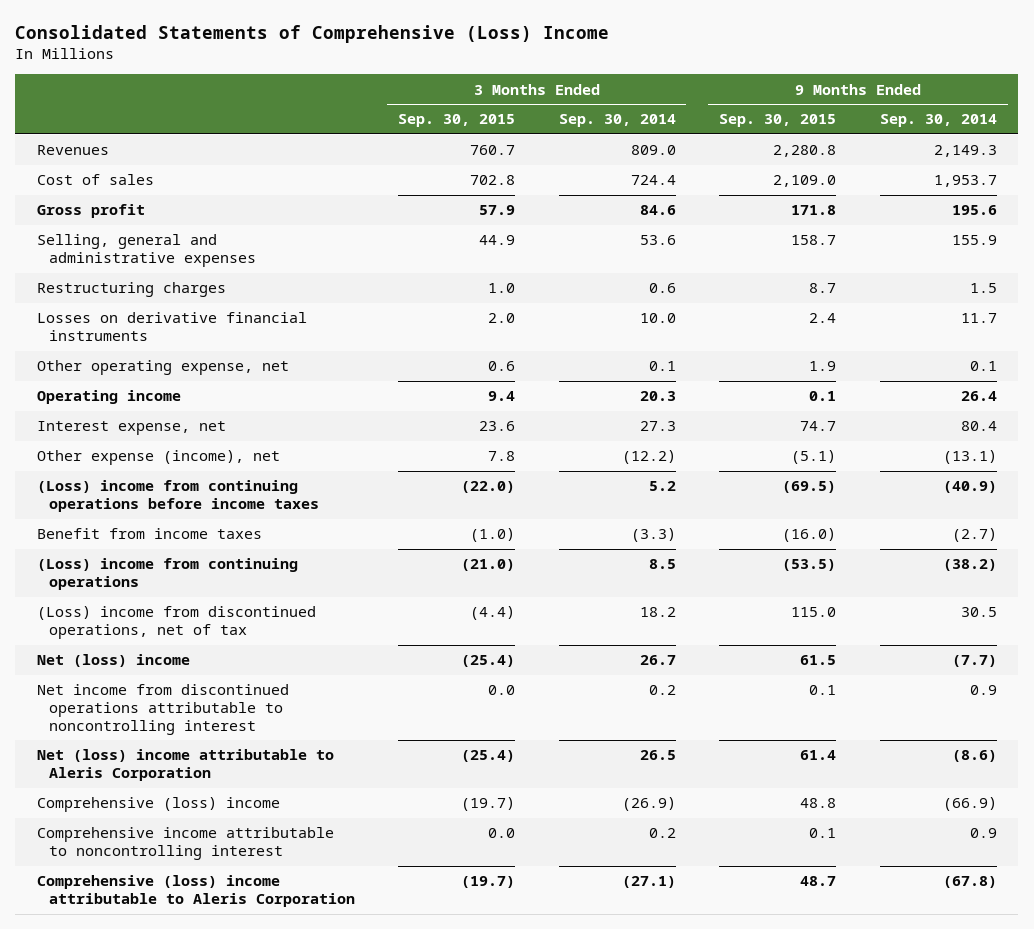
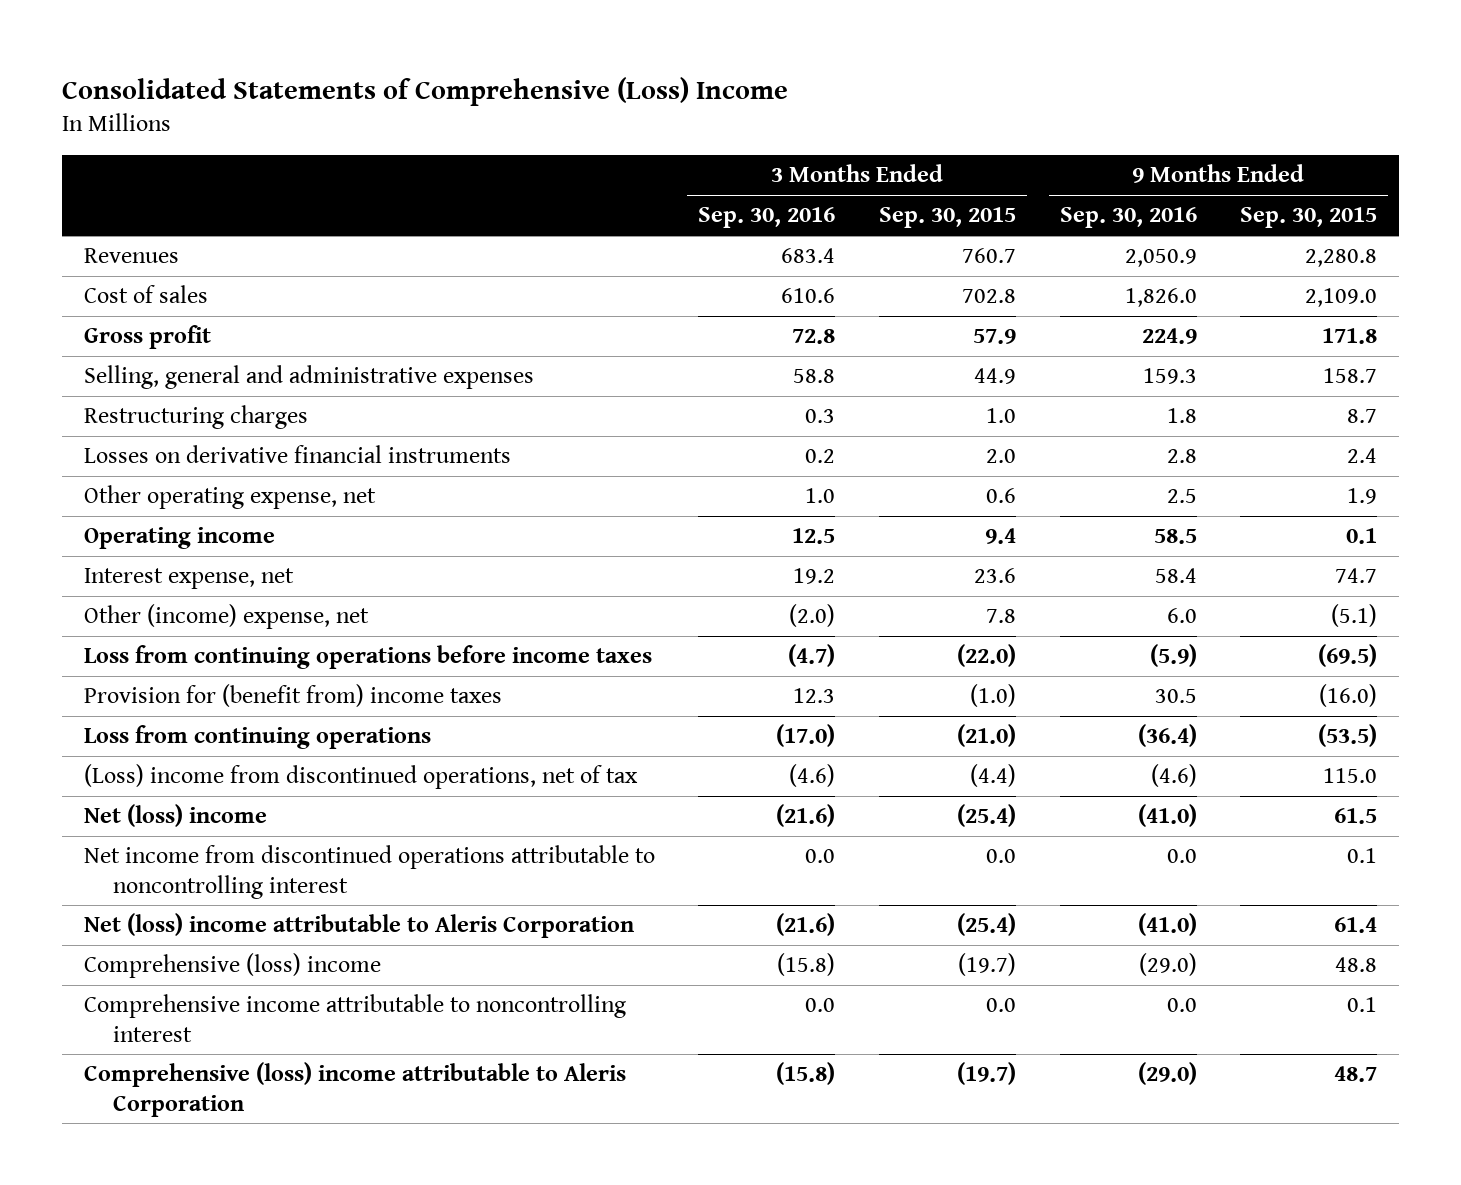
- | 3 Months Ended Sep. 30, 2015 | 3 Months Ended Sep. 30, 2014 | 9 Months Ended Sep. 30, 2015 | 9 Months Ended Sep. 30, 2014
+ | 3 Months Ended Sep. 30, 2016 | 3 Months Ended Sep. 30, 2015 | 9 Months Ended Sep. 30, 2016 | 9 Months Ended Sep. 30, 2015
- Other expense (income), net | 7.8 | (12.2) | (5.1) | (13.1)
- (Loss) income from continuing operations before income taxes | (22.0) | 5.2 | (69.5) | (40.9)
- Benefit from income taxes | (1.0) | (3.3) | (16.0) | (2.7)
- (Loss) income from continuing operations | (21.0) | 8.5 | (53.5) | (38.2)
+ Other (income) expense, net | (2.0) | 7.8 | 6.0 | (5.1)
+ Loss from continuing operations before income taxes | (4.7) | (22.0) | (5.9) | (69.5)
+ Provision for (benefit from) income taxes | 12.3 | (1.0) | 30.5 | (16.0)
+ Loss from continuing operations | (17.0) | (21.0) | (36.4) | (53.5)

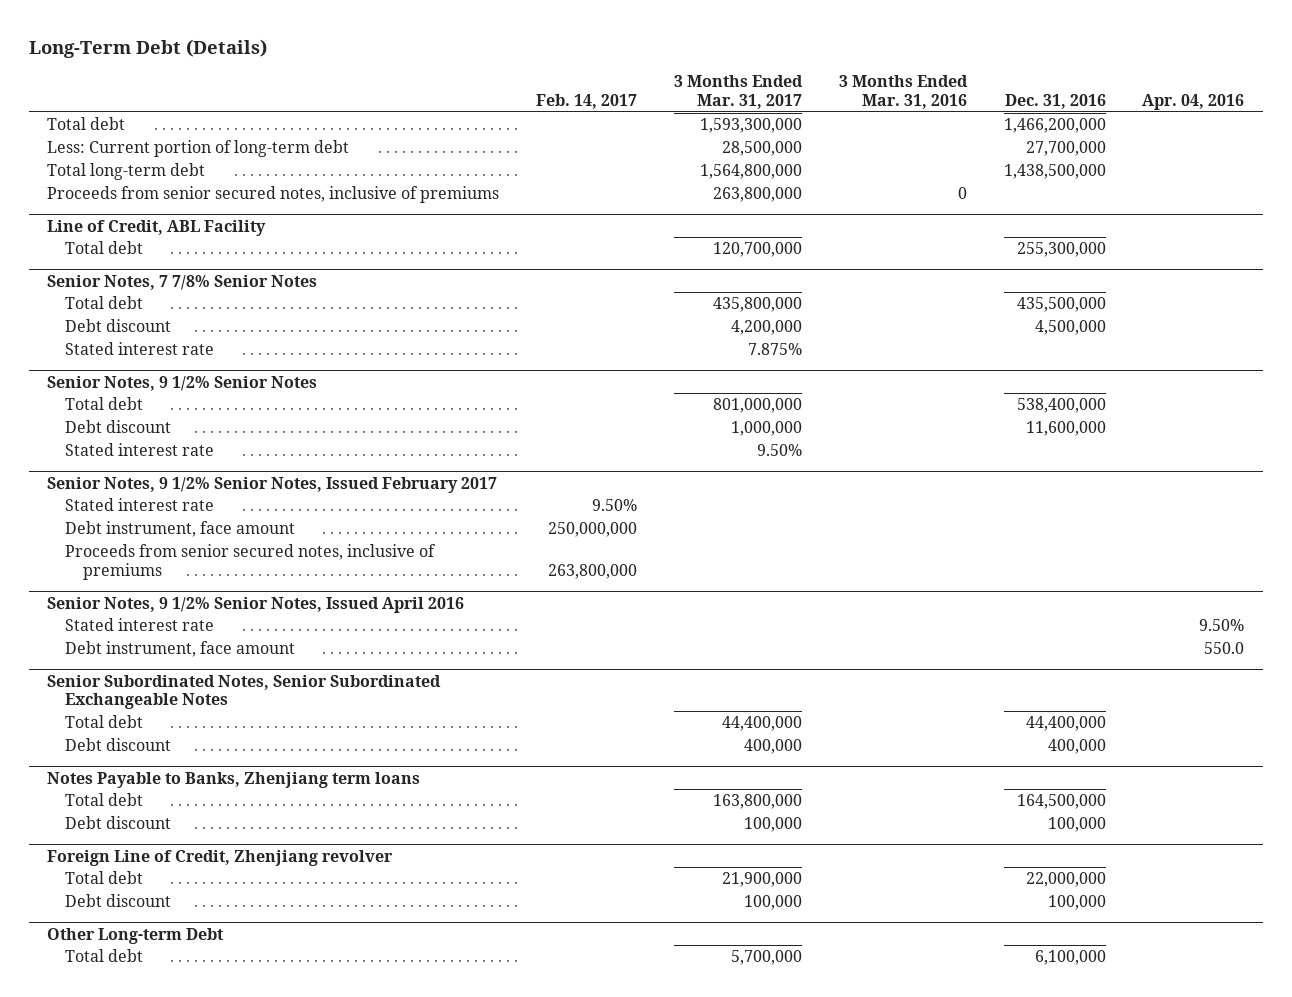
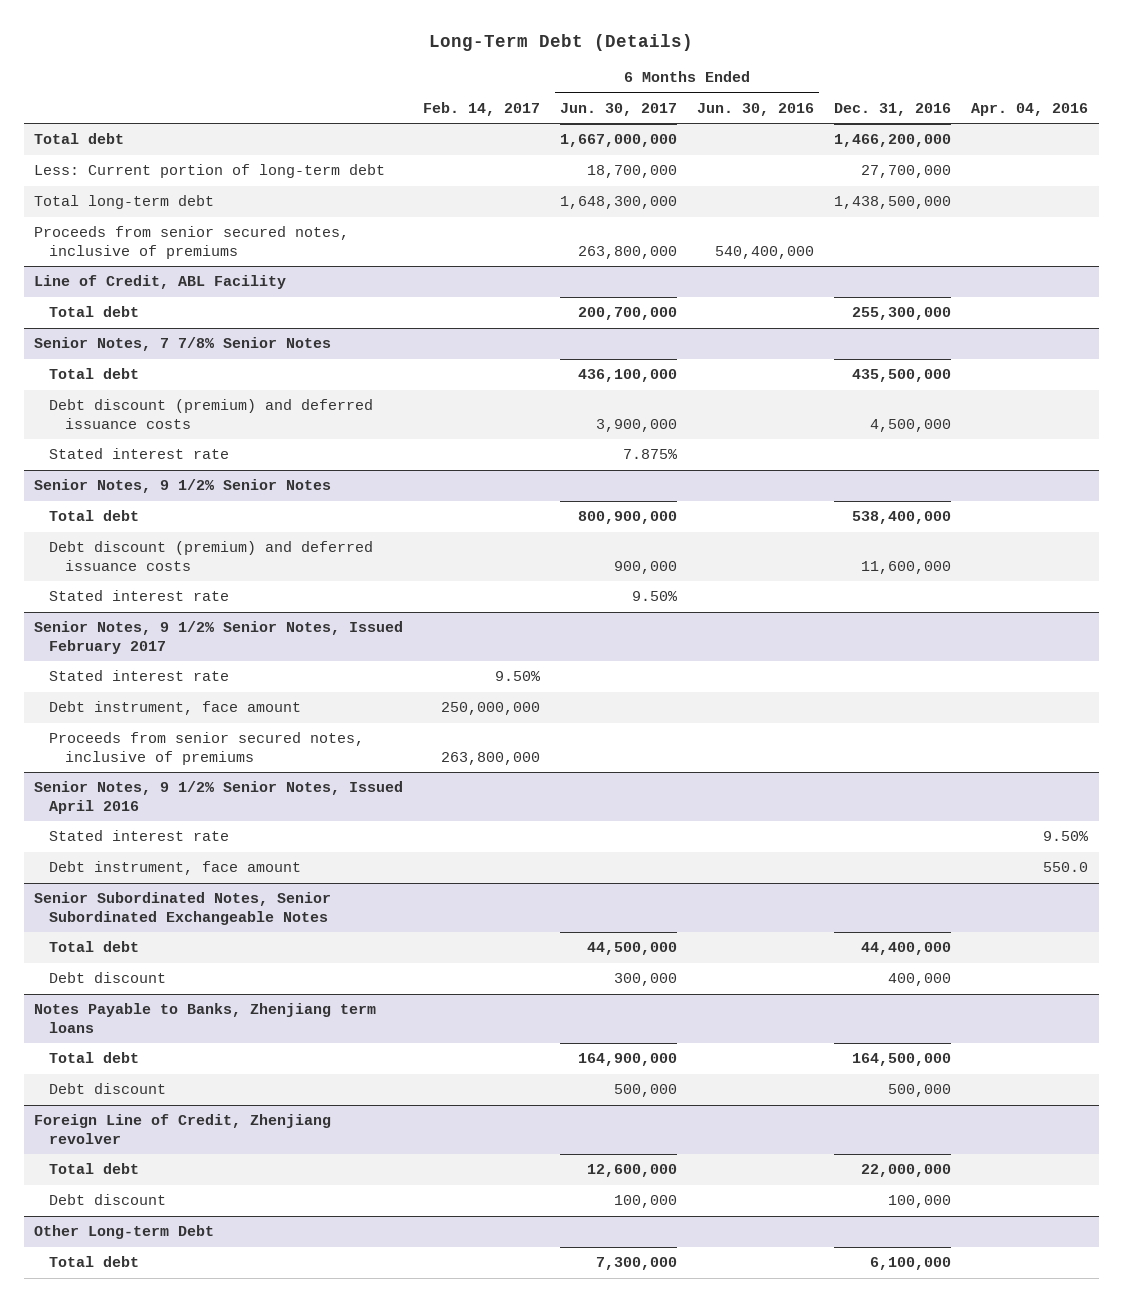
- | Feb. 14, 2017 | 3 Months Ended Mar. 31, 2017 | 3 Months Ended Mar. 31, 2016 | Dec. 31, 2016 | Apr. 04, 2016
+ | Feb. 14, 2017 | 6 Months Ended Jun. 30, 2017 | 6 Months Ended Jun. 30, 2016 | Dec. 31, 2016 | Apr. 04, 2016
@ Senior Notes, 7 7/8% Senior Notes
- Debt discount | | 4,200,000 | | 4,500,000 |
+ Debt discount (premium) and deferred issuance costs | | 3,900,000 | | 4,500,000 |
@ Senior Notes, 9 1/2% Senior Notes
- Debt discount | | 1,000,000 | | 11,600,000 |
+ Debt discount (premium) and deferred issuance costs | | 900,000 | | 11,600,000 |
@ Notes Payable to Banks, Zhenjiang term loans
- Debt discount | | 100,000 | | 100,000 |
+ Debt discount | | 500,000 | | 500,000 |

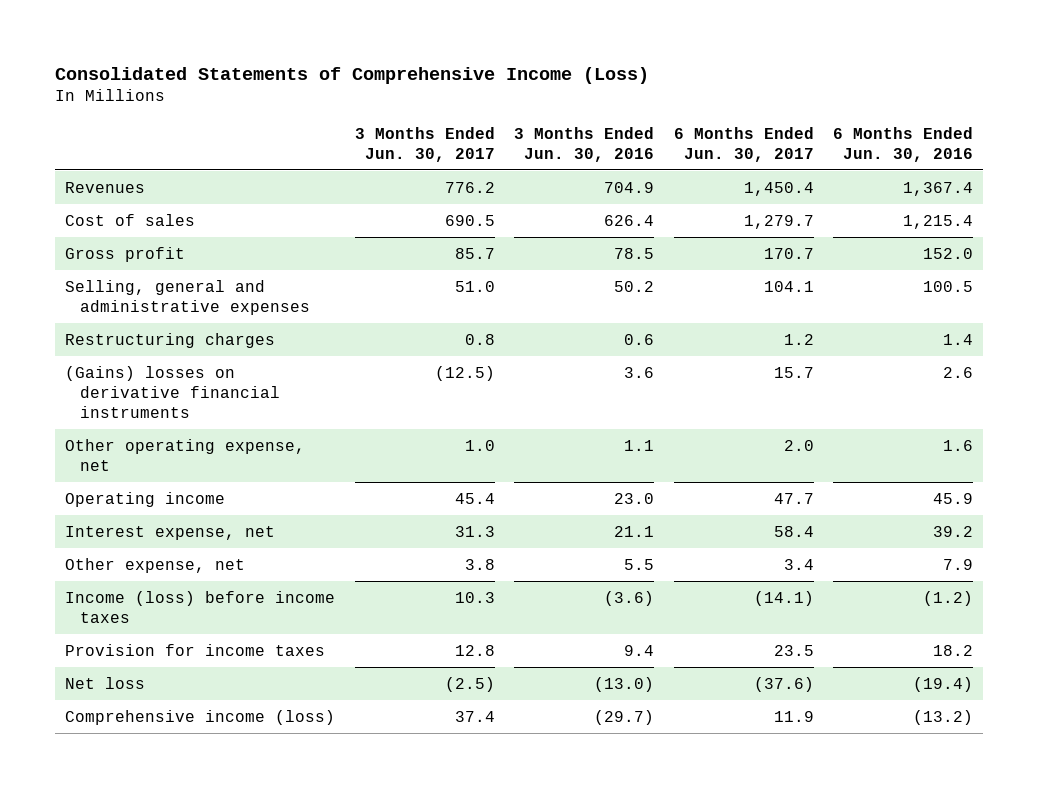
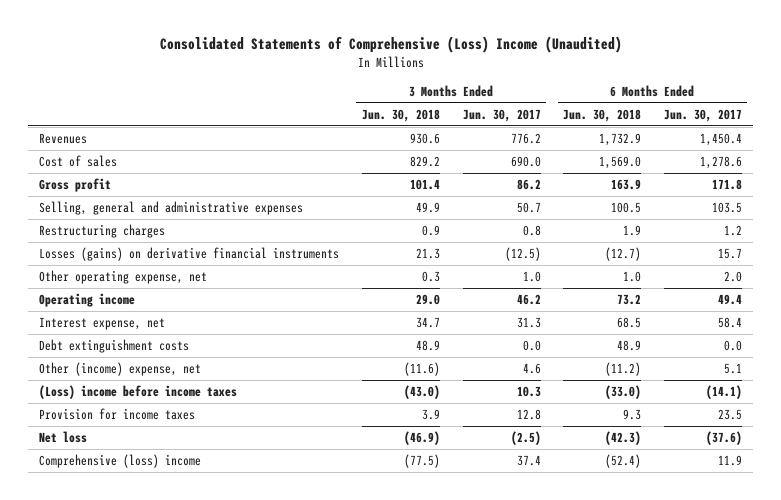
- Consolidated Statements of Comprehensive Income (Loss)
+ Consolidated Statements of Comprehensive (Loss) Income (Unaudited)
- | 3 Months Ended Jun. 30, 2017 | 3 Months Ended Jun. 30, 2016 | 6 Months Ended Jun. 30, 2017 | 6 Months Ended Jun. 30, 2016
+ | 3 Months Ended Jun. 30, 2018 | 3 Months Ended Jun. 30, 2017 | 6 Months Ended Jun. 30, 2018 | 6 Months Ended Jun. 30, 2017
- Cost of sales | 690.5 | 626.4 | 1,279.7 | 1,215.4
- Gross profit | 85.7 | 78.5 | 170.7 | 152.0
- Selling, general and administrative expenses | 51.0 | 50.2 | 104.1 | 100.5
+ Cost of sales | 829.2 | 690.0 | 1,569.0 | 1,278.6
+ Gross profit | 101.4 | 86.2 | 163.9 | 171.8
+ Selling, general and administrative expenses | 49.9 | 50.7 | 100.5 | 103.5
- (Gains) losses on derivative financial instruments | (12.5) | 3.6 | 15.7 | 2.6
+ Losses (gains) on derivative financial instruments | 21.3 | (12.5) | (12.7) | 15.7
- Operating income | 45.4 | 23.0 | 47.7 | 45.9
+ Operating income | 29.0 | 46.2 | 73.2 | 49.4
- Other expense, net | 3.8 | 5.5 | 3.4 | 7.9
- Income (loss) before income taxes | 10.3 | (3.6) | (14.1) | (1.2)
+ Debt extinguishment costs | 48.9 | 0.0 | 48.9 | 0.0
+ Other (income) expense, net | (11.6) | 4.6 | (11.2) | 5.1
+ (Loss) income before income taxes | (43.0) | 10.3 | (33.0) | (14.1)
- Comprehensive income (loss) | 37.4 | (29.7) | 11.9 | (13.2)
+ Comprehensive (loss) income | (77.5) | 37.4 | (52.4) | 11.9

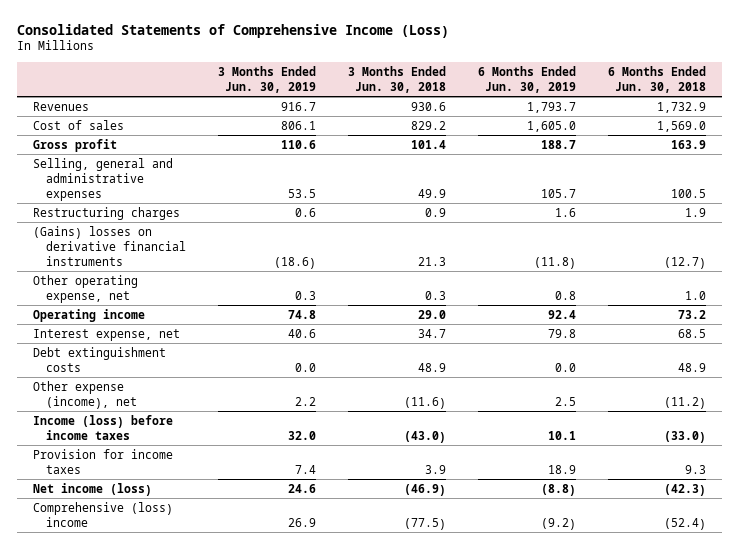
- Consolidated Statements of Comprehensive (Loss) Income (Unaudited)
+ Consolidated Statements of Comprehensive Income (Loss)
- | 3 Months Ended Jun. 30, 2018 | 3 Months Ended Jun. 30, 2017 | 6 Months Ended Jun. 30, 2018 | 6 Months Ended Jun. 30, 2017
+ | 3 Months Ended Jun. 30, 2019 | 3 Months Ended Jun. 30, 2018 | 6 Months Ended Jun. 30, 2019 | 6 Months Ended Jun. 30, 2018
- Losses (gains) on derivative financial instruments | 21.3 | (12.5) | (12.7) | 15.7
+ (Gains) losses on derivative financial instruments | (18.6) | 21.3 | (11.8) | (12.7)
- Other (income) expense, net | (11.6) | 4.6 | (11.2) | 5.1
- (Loss) income before income taxes | (43.0) | 10.3 | (33.0) | (14.1)
+ Other expense (income), net | 2.2 | (11.6) | 2.5 | (11.2)
+ Income (loss) before income taxes | 32.0 | (43.0) | 10.1 | (33.0)
- Net loss | (46.9) | (2.5) | (42.3) | (37.6)
+ Net income (loss) | 24.6 | (46.9) | (8.8) | (42.3)

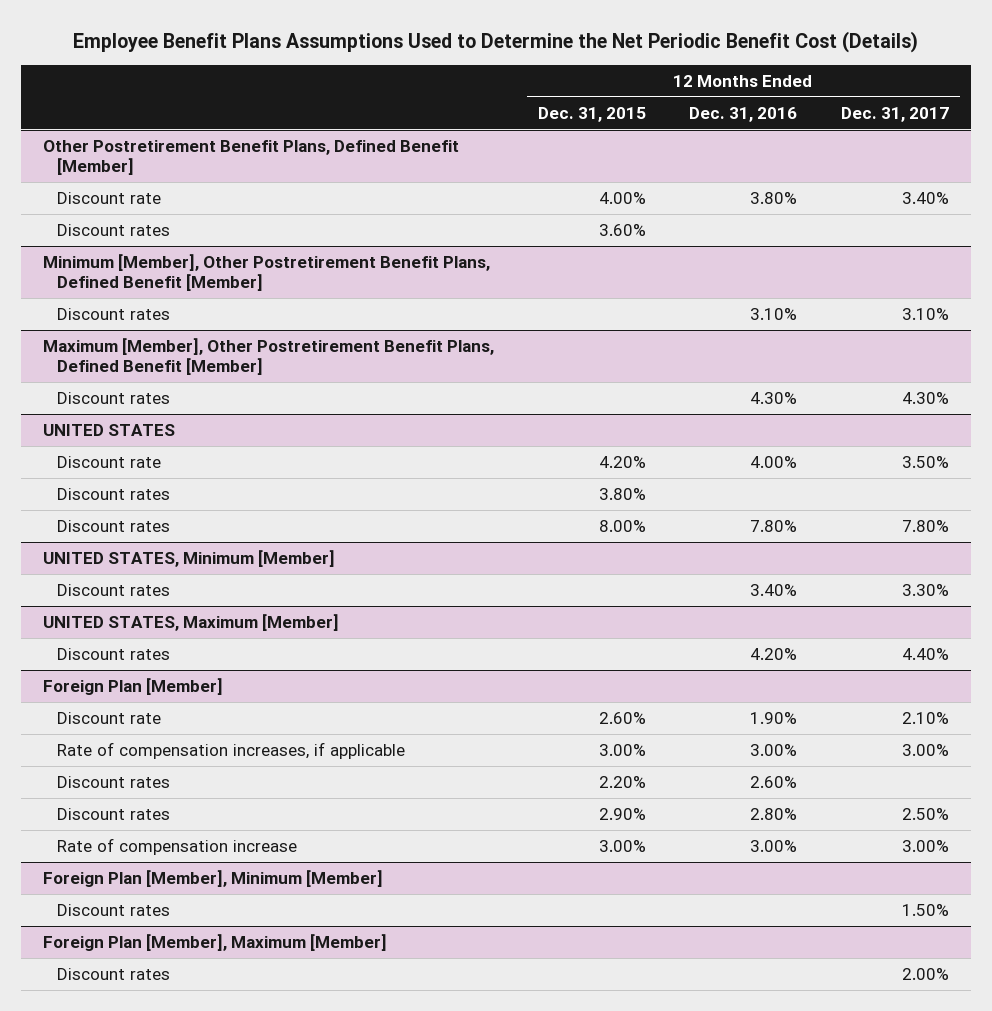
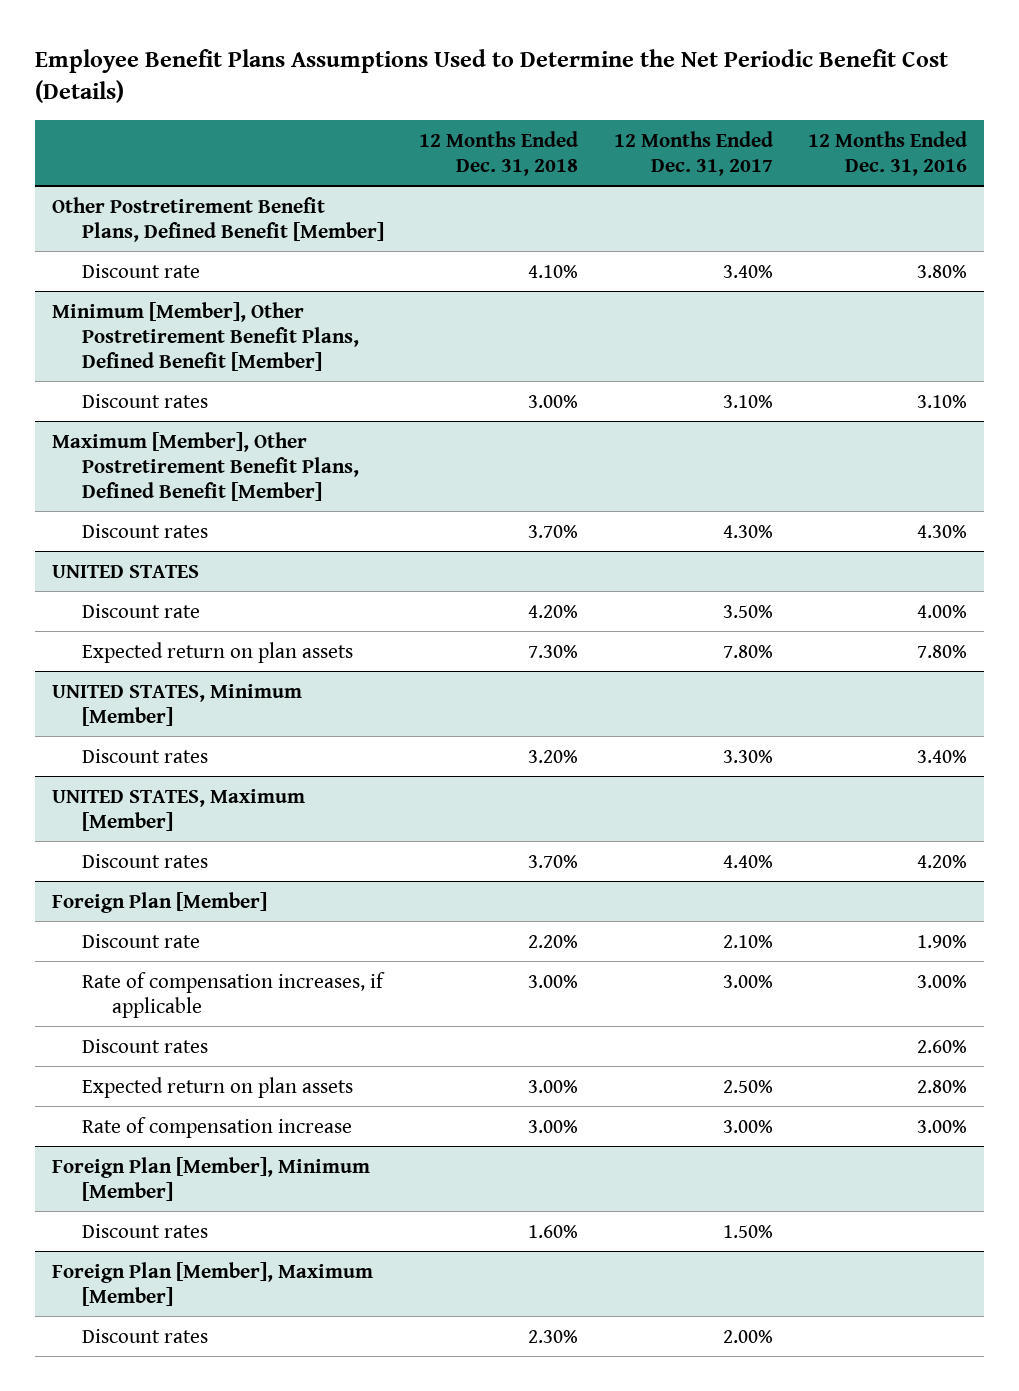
- | 12 Months Ended Dec. 31, 2015 | 12 Months Ended Dec. 31, 2016 | 12 Months Ended Dec. 31, 2017
+ | 12 Months Ended Dec. 31, 2018 | 12 Months Ended Dec. 31, 2017 | 12 Months Ended Dec. 31, 2016
@ Other Postretirement Benefit Plans, Defined Benefit [Member]
- Discount rates | 3.60% | |
@ UNITED STATES
- Discount rates | 3.80% | |
- Discount rates | 8.00% | 7.80% | 7.80%
+ Expected return on plan assets | 7.30% | 7.80% | 7.80%
@ Foreign Plan [Member]
- Discount rates | 2.90% | 2.80% | 2.50%
+ Expected return on plan assets | 3.00% | 2.50% | 2.80%

